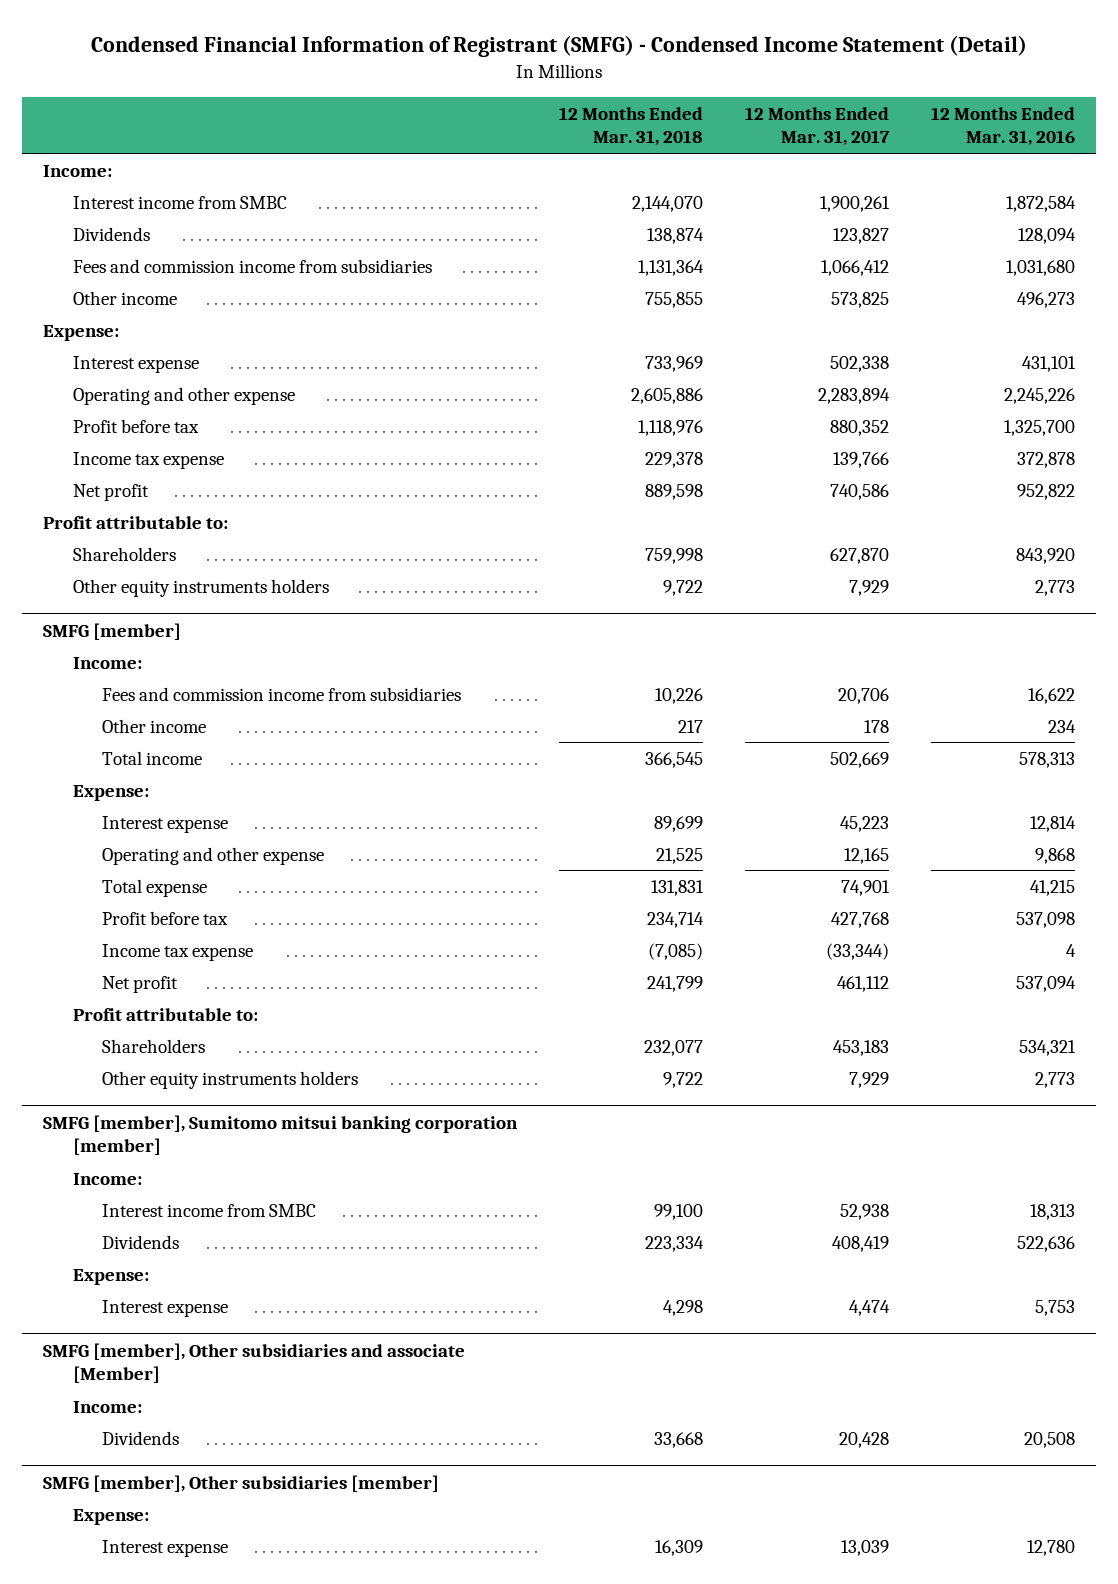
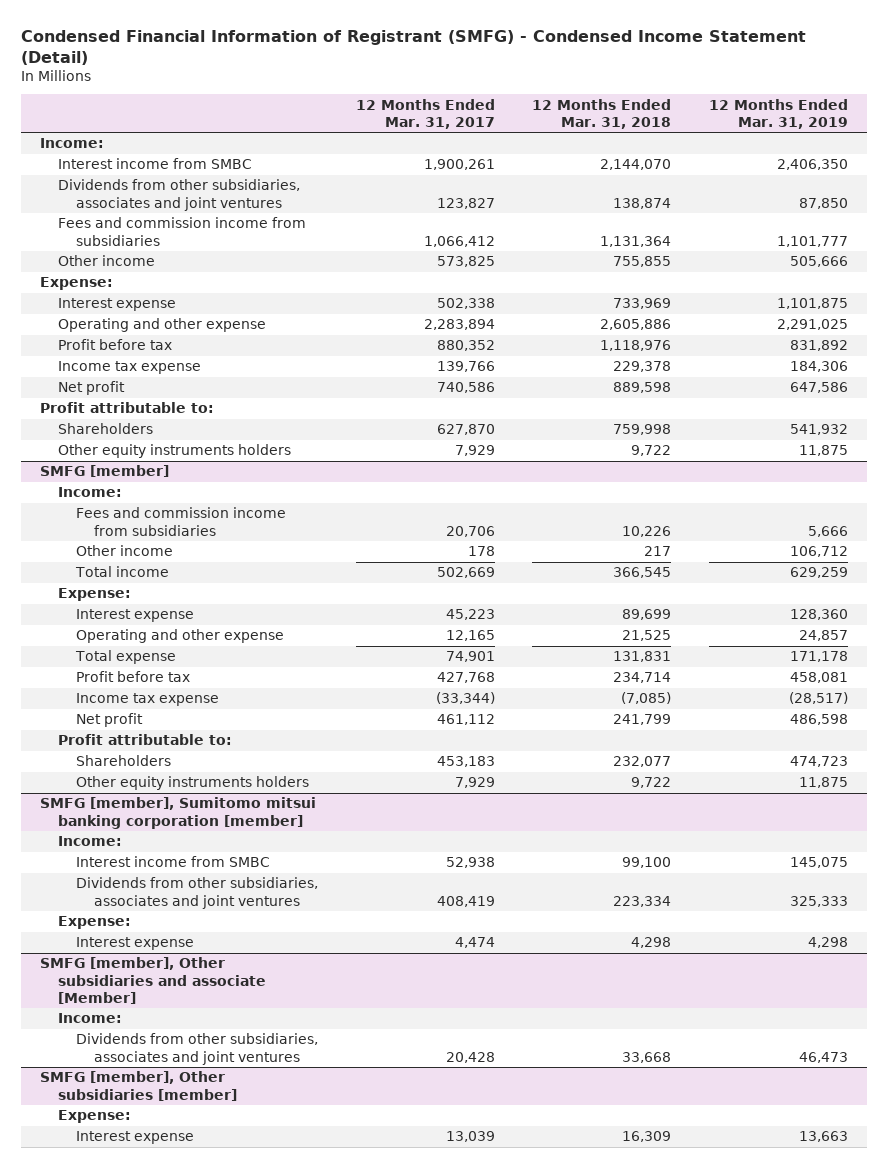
- | 12 Months Ended Mar. 31, 2018 | 12 Months Ended Mar. 31, 2017 | 12 Months Ended Mar. 31, 2016
+ | 12 Months Ended Mar. 31, 2017 | 12 Months Ended Mar. 31, 2018 | 12 Months Ended Mar. 31, 2019
- Dividends | 138,874 | 123,827 | 128,094
+ Dividends from other subsidiaries, associates and joint ventures | 123,827 | 138,874 | 87,850
@ SMFG [member], Sumitomo mitsui banking corporation [member]
- Dividends | 223,334 | 408,419 | 522,636
+ Dividends from other subsidiaries, associates and joint ventures | 408,419 | 223,334 | 325,333
@ SMFG [member], Other subsidiaries and associate [Member]
- Dividends | 33,668 | 20,428 | 20,508
+ Dividends from other subsidiaries, associates and joint ventures | 20,428 | 33,668 | 46,473

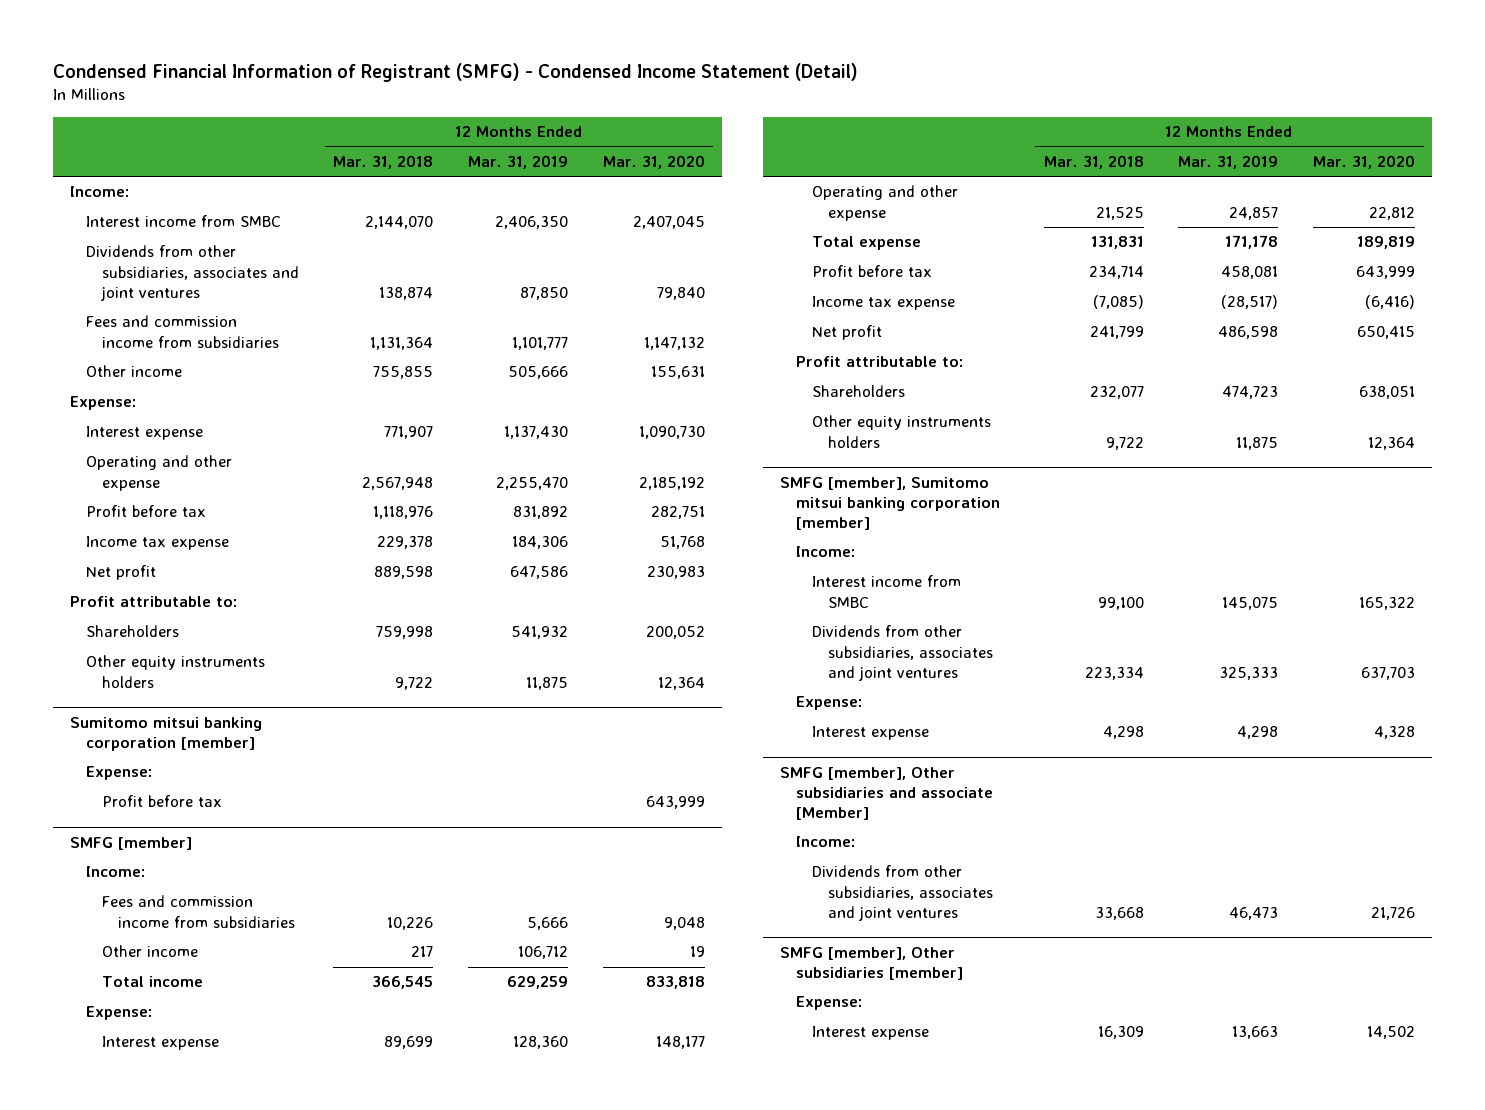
- | 12 Months Ended Mar. 31, 2017 | 12 Months Ended Mar. 31, 2018 | 12 Months Ended Mar. 31, 2019
+ | 12 Months Ended Mar. 31, 2018 | 12 Months Ended Mar. 31, 2019 | 12 Months Ended Mar. 31, 2020
- Interest expense | 502,338 | 733,969 | 1,101,875
- Operating and other expense | 2,283,894 | 2,605,886 | 2,291,025
+ Interest expense | 771,907 | 1,137,430 | 1,090,730
+ Operating and other expense | 2,567,948 | 2,255,470 | 2,185,192
+ Sumitomo mitsui banking corporation [member]
+ Expense:
+ Profit before tax | | | 643,999

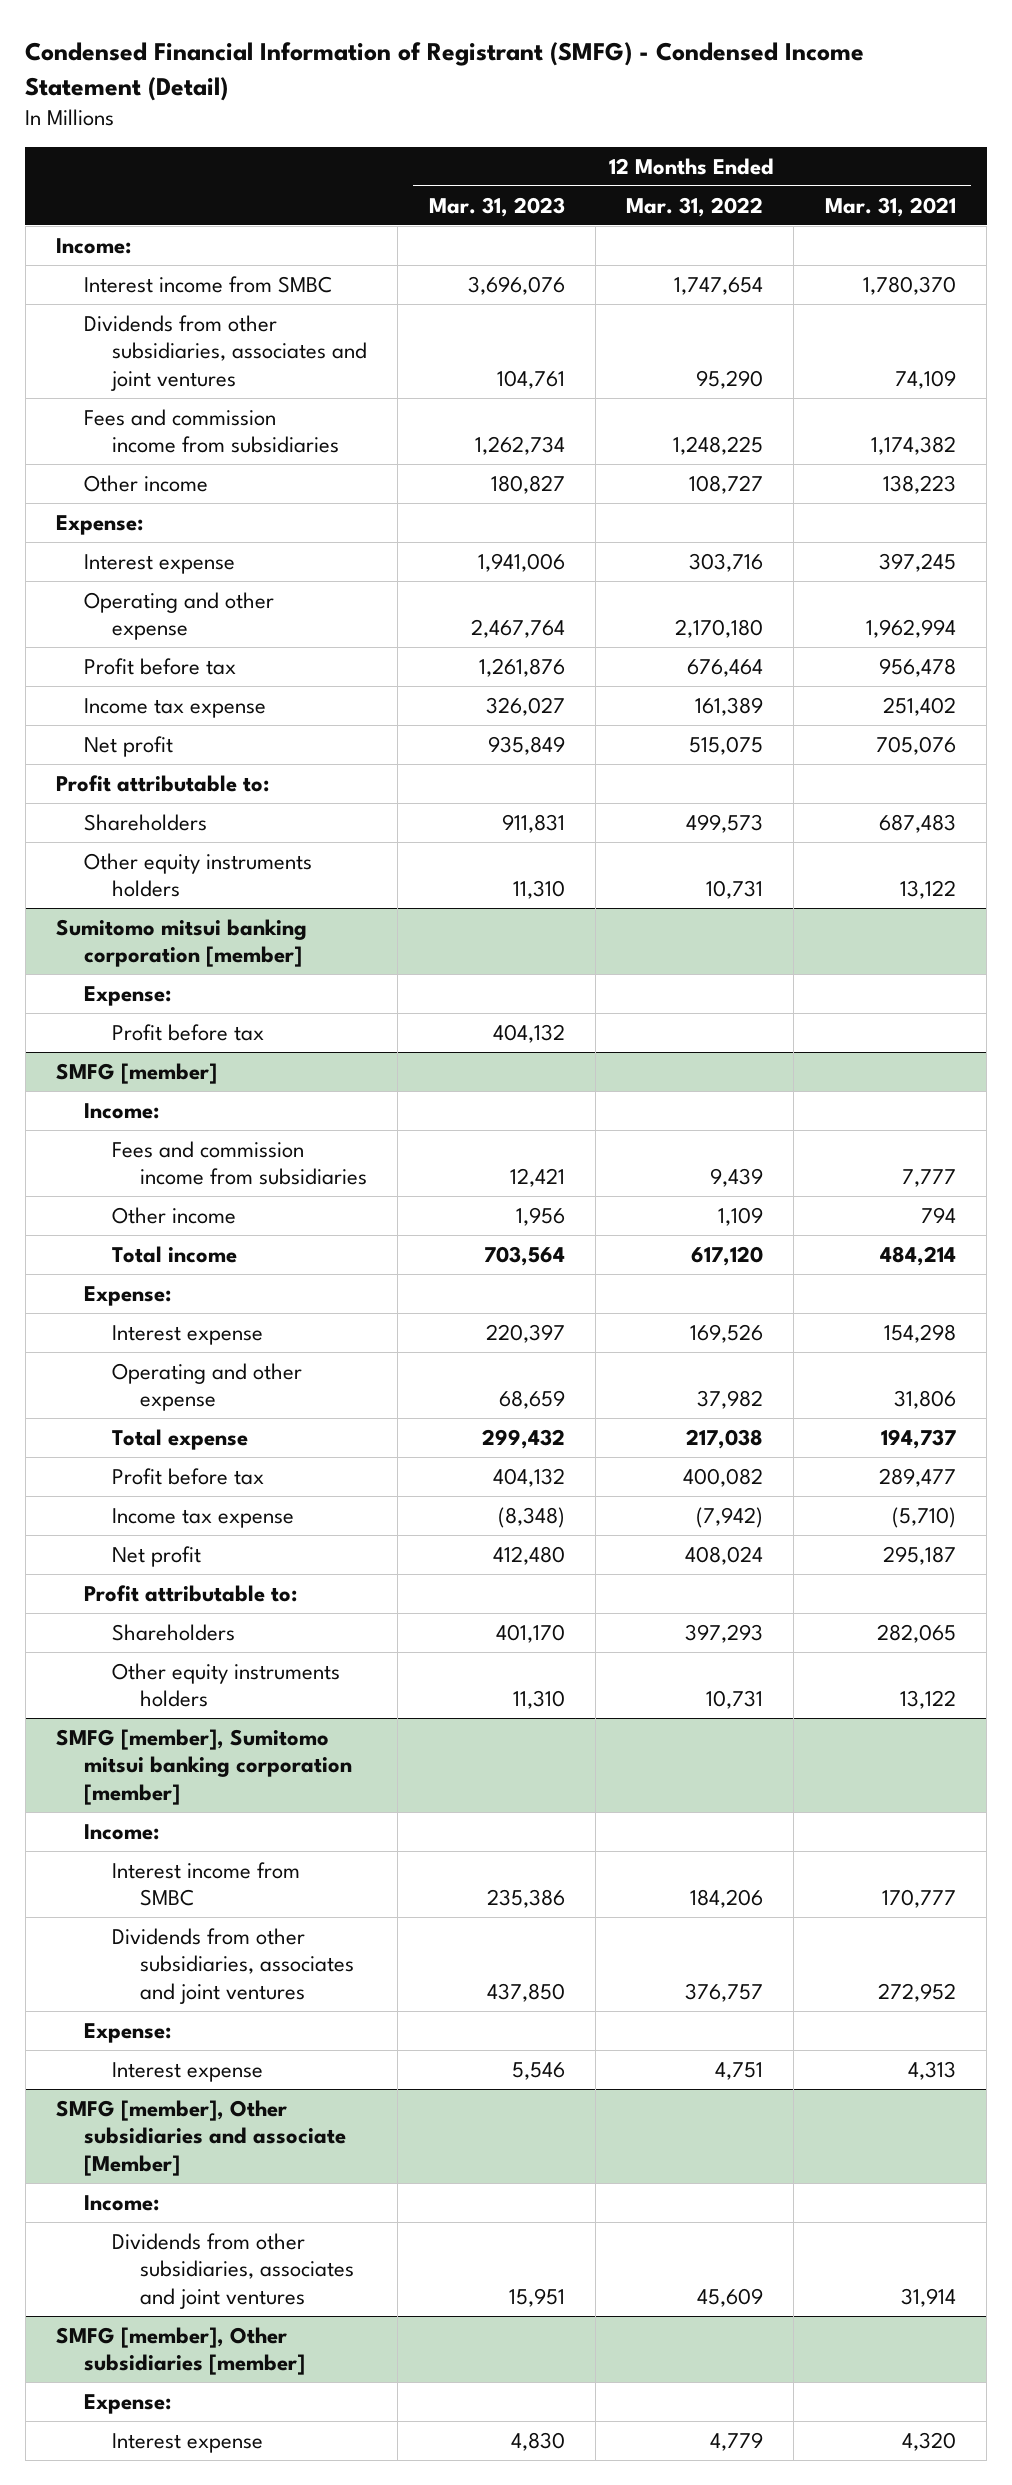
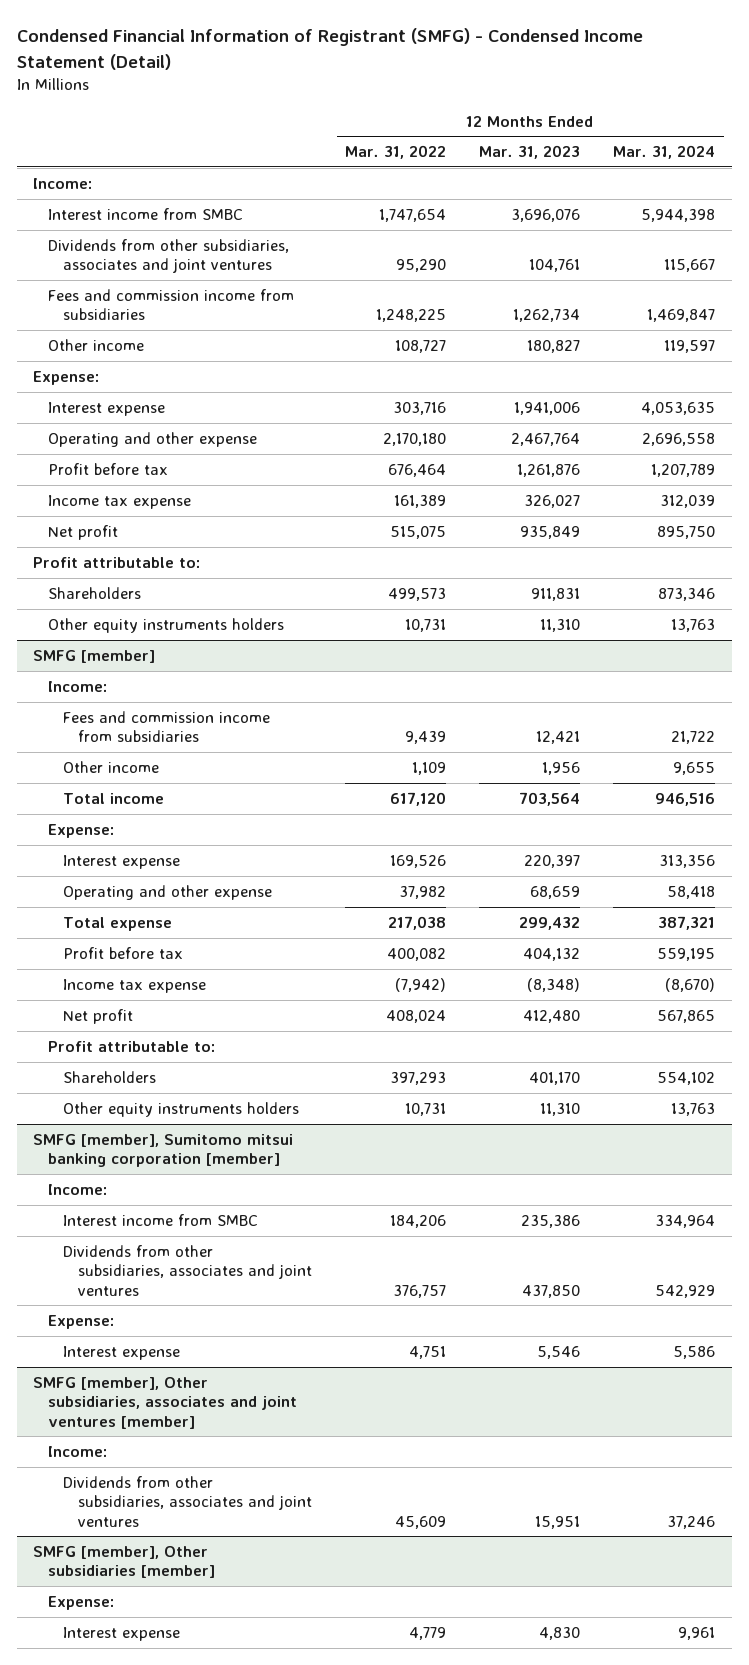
- | 12 Months Ended Mar. 31, 2023 | 12 Months Ended Mar. 31, 2022 | 12 Months Ended Mar. 31, 2021
+ | 12 Months Ended Mar. 31, 2022 | 12 Months Ended Mar. 31, 2023 | 12 Months Ended Mar. 31, 2024
- Sumitomo mitsui banking corporation [member]
- Expense:
- Profit before tax | 404,132 | |
- SMFG [member], Other subsidiaries and associate [Member]
+ SMFG [member], Other subsidiaries, associates and joint ventures [member]

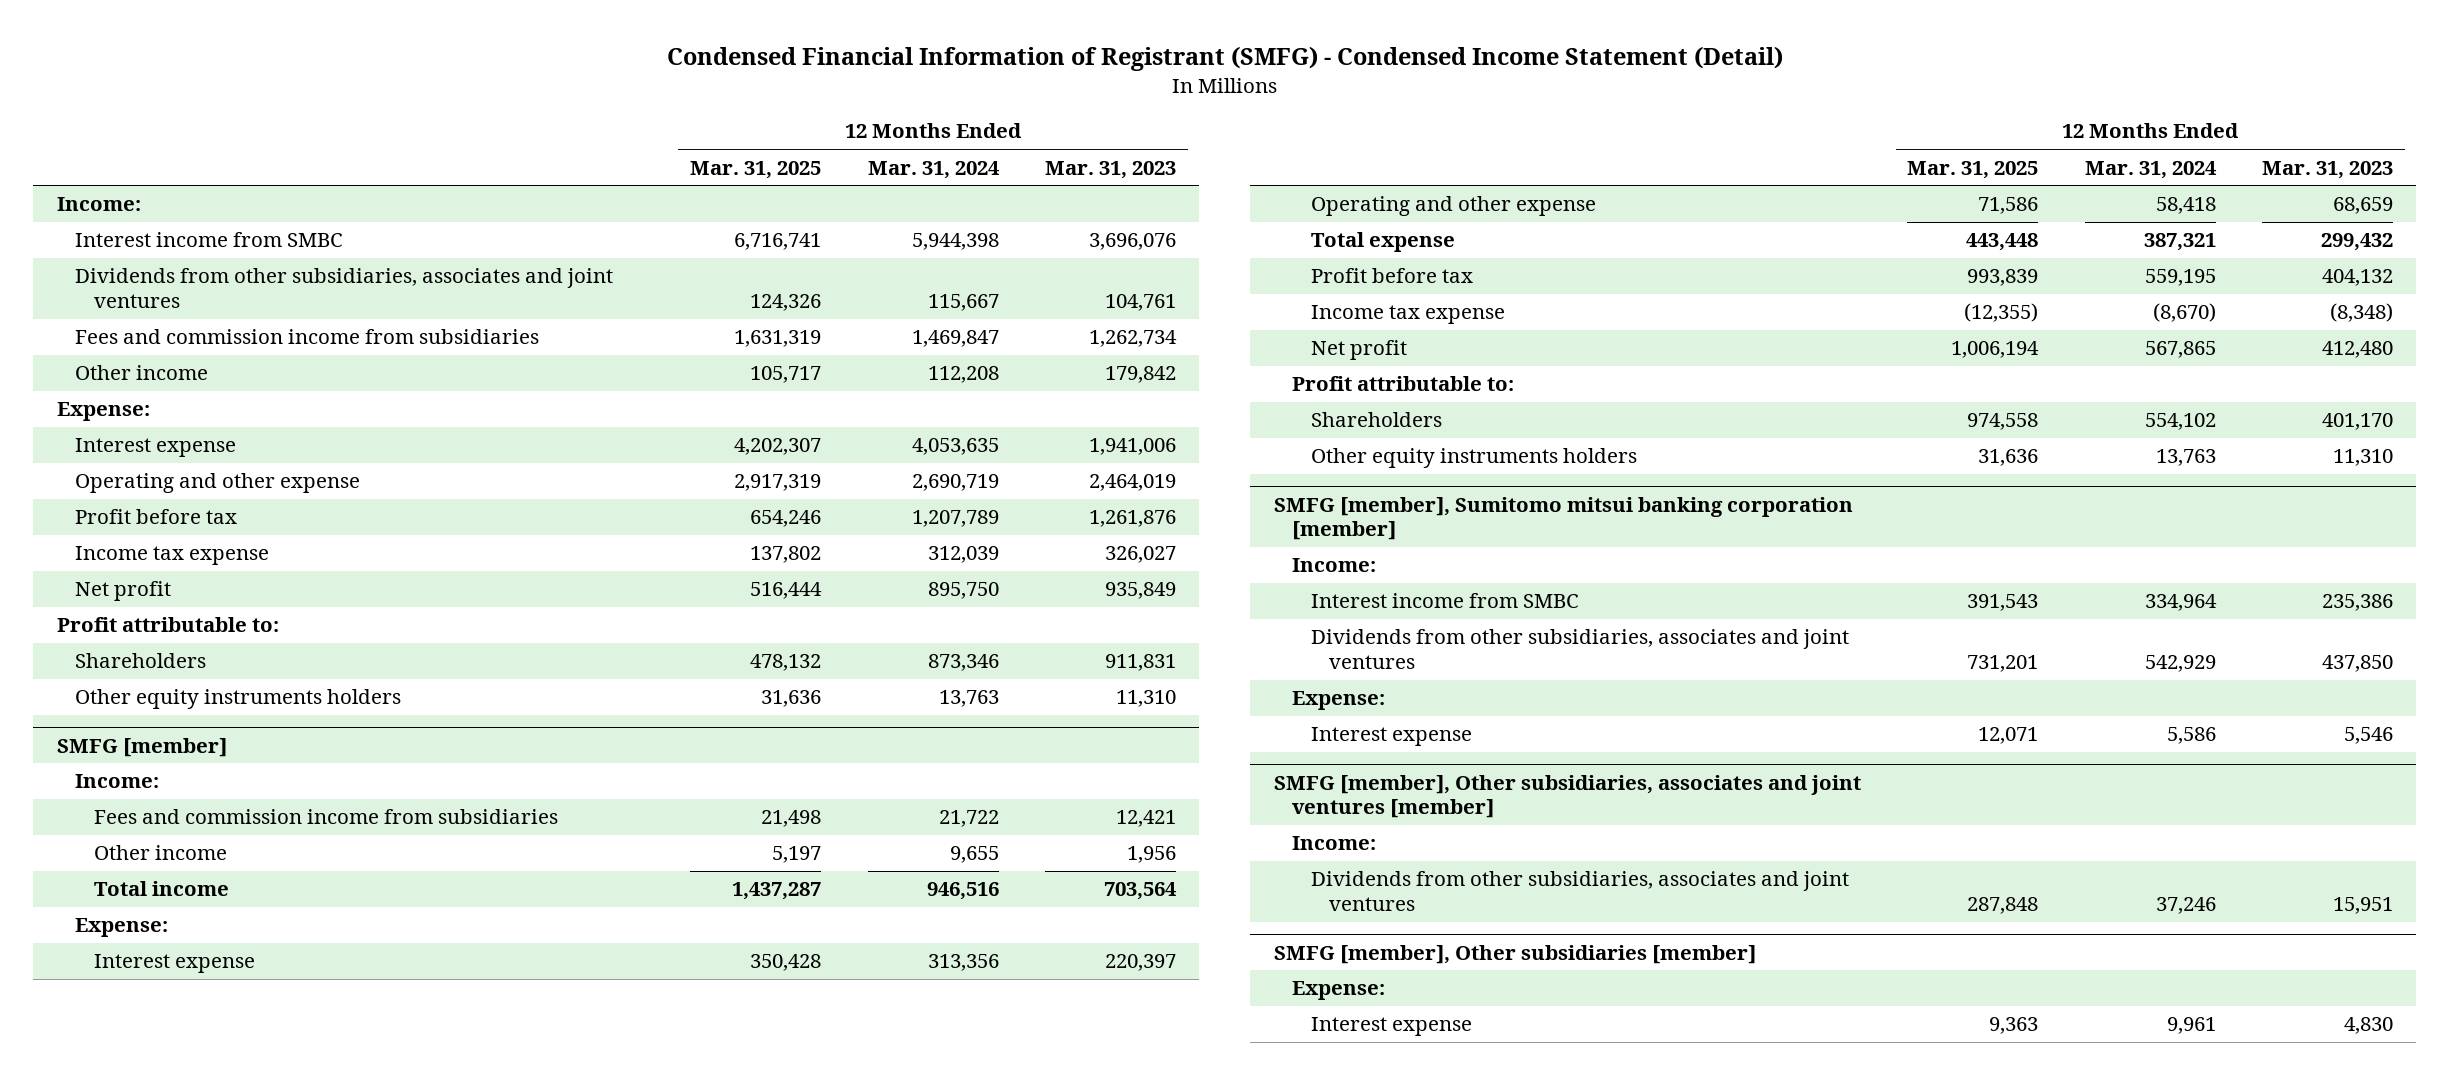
- | 12 Months Ended Mar. 31, 2022 | 12 Months Ended Mar. 31, 2023 | 12 Months Ended Mar. 31, 2024
+ | 12 Months Ended Mar. 31, 2025 | 12 Months Ended Mar. 31, 2024 | 12 Months Ended Mar. 31, 2023
- Other income | 108,727 | 180,827 | 119,597
+ Other income | 105,717 | 112,208 | 179,842
- Operating and other expense | 2,170,180 | 2,467,764 | 2,696,558
+ Operating and other expense | 2,917,319 | 2,690,719 | 2,464,019

